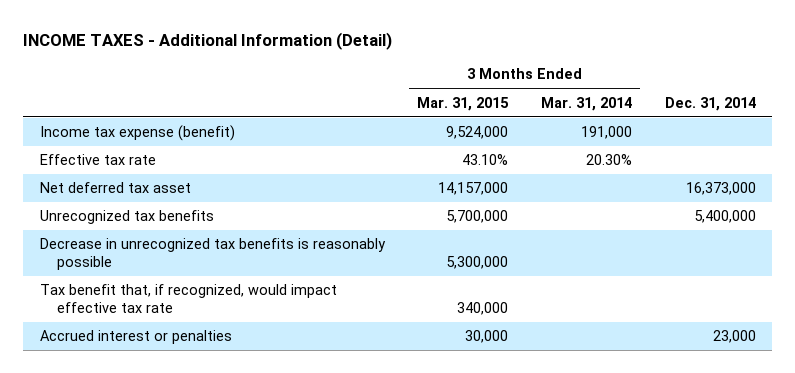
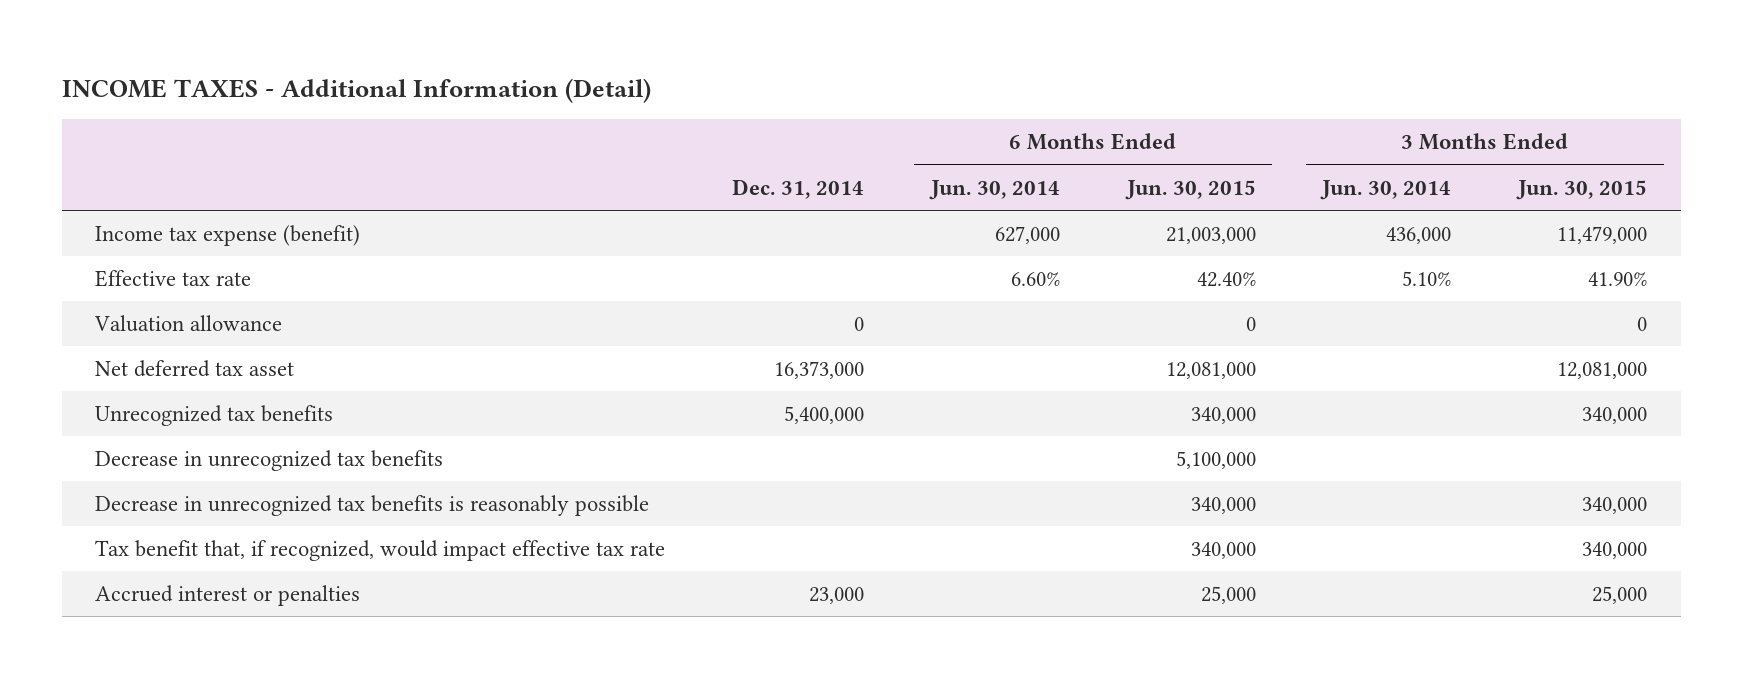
- | 3 Months Ended Mar. 31, 2015 | 3 Months Ended Mar. 31, 2014 | Dec. 31, 2014
+ | Dec. 31, 2014 | 6 Months Ended Jun. 30, 2014 | 6 Months Ended Jun. 30, 2015 | 3 Months Ended Jun. 30, 2014 | 3 Months Ended Jun. 30, 2015
+ Valuation allowance | 0 | | 0 | | 0
+ Decrease in unrecognized tax benefits | | | 5,100,000 | |

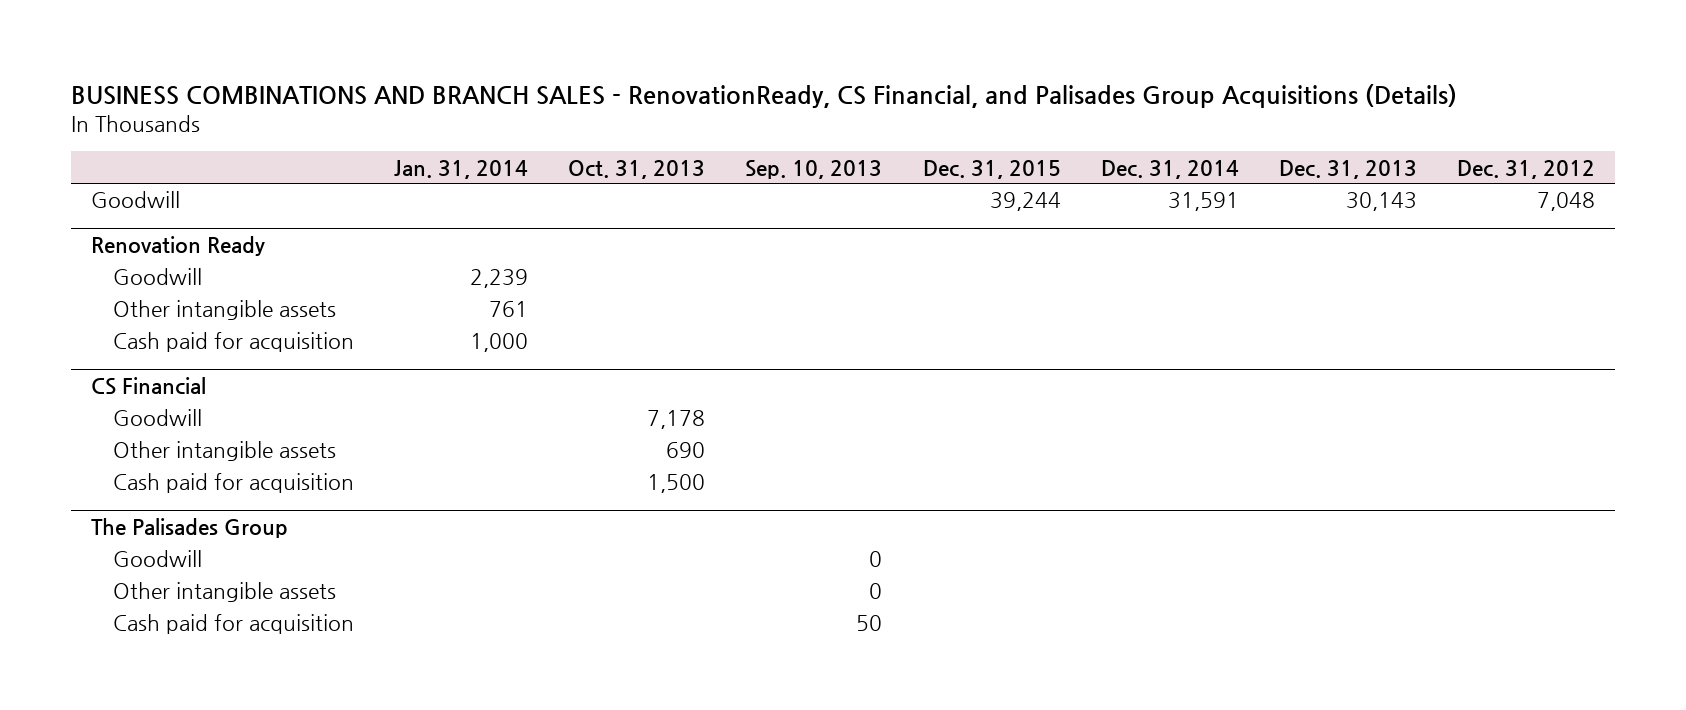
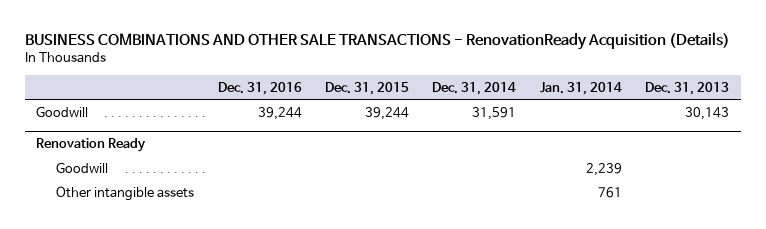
- BUSINESS COMBINATIONS AND BRANCH SALES - RenovationReady, CS Financial, and Palisades Group Acquisitions (Details)
+ BUSINESS COMBINATIONS AND OTHER SALE TRANSACTIONS - RenovationReady Acquisition (Details)
- | Jan. 31, 2014 | Oct. 31, 2013 | Sep. 10, 2013 | Dec. 31, 2015 | Dec. 31, 2014 | Dec. 31, 2013 | Dec. 31, 2012
+ | Dec. 31, 2016 | Dec. 31, 2015 | Dec. 31, 2014 | Jan. 31, 2014 | Dec. 31, 2013
@ Renovation Ready
- Cash paid for acquisition | 1,000 | | | | | |
- CS Financial
- Goodwill | | 7,178 | | | | |
- Other intangible assets | | 690 | | | | |
- Cash paid for acquisition | | 1,500 | | | | |
- The Palisades Group
- Goodwill | | | 0 | | | |
- Other intangible assets | | | 0 | | | |
- Cash paid for acquisition | | | 50 | | | |

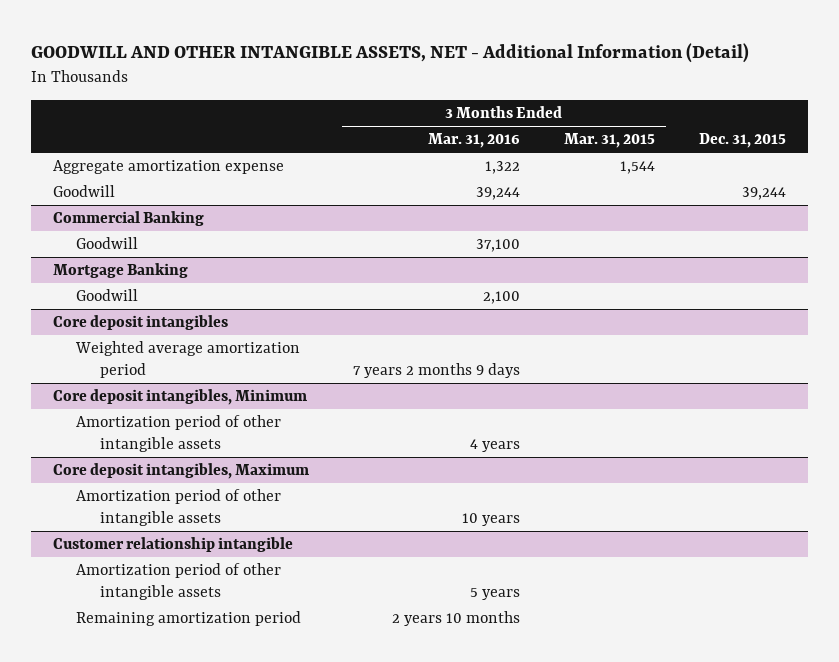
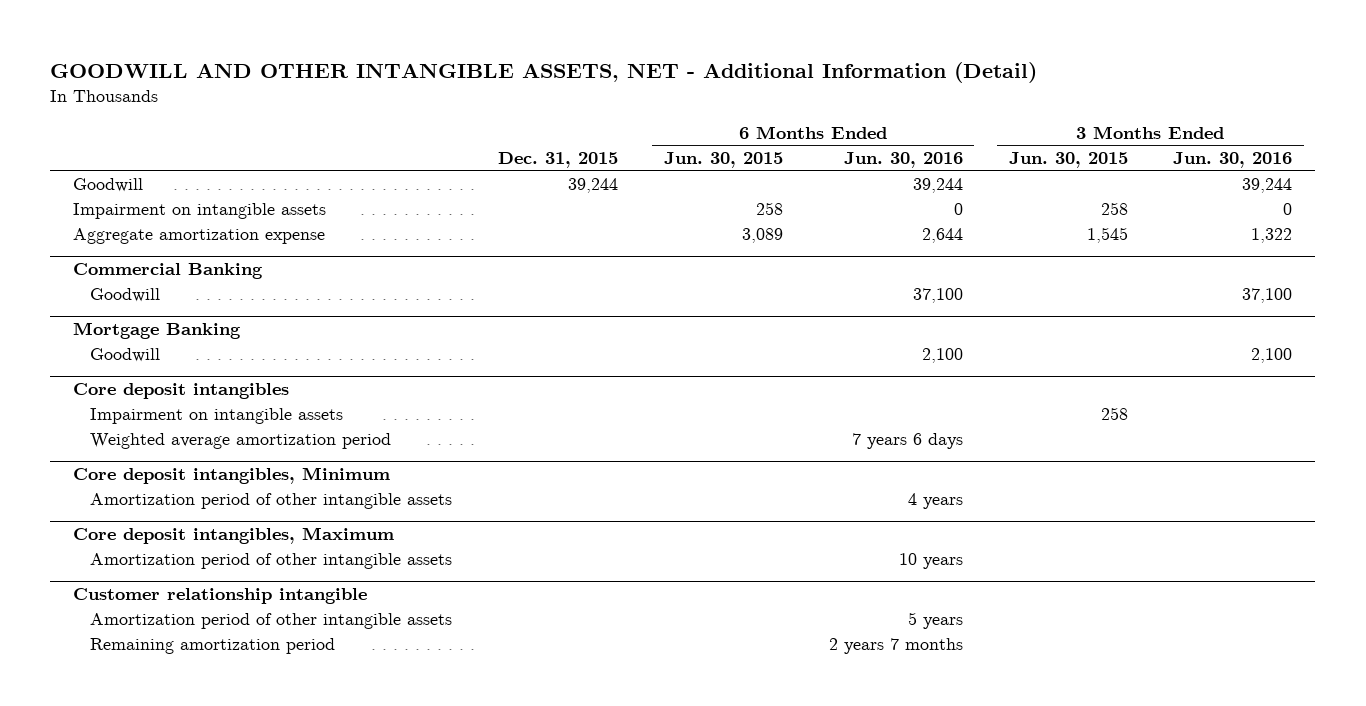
- | 3 Months Ended Mar. 31, 2016 | 3 Months Ended Mar. 31, 2015 | Dec. 31, 2015
+ | Dec. 31, 2015 | 6 Months Ended Jun. 30, 2015 | 6 Months Ended Jun. 30, 2016 | 3 Months Ended Jun. 30, 2015 | 3 Months Ended Jun. 30, 2016
+ Impairment on intangible assets | | 258 | 0 | 258 | 0
moved down: Aggregate amortization expense | | 3,089 | 2,644 | 1,545 | 1,322
@ Core deposit intangibles
+ Impairment on intangible assets | | | | 258 |

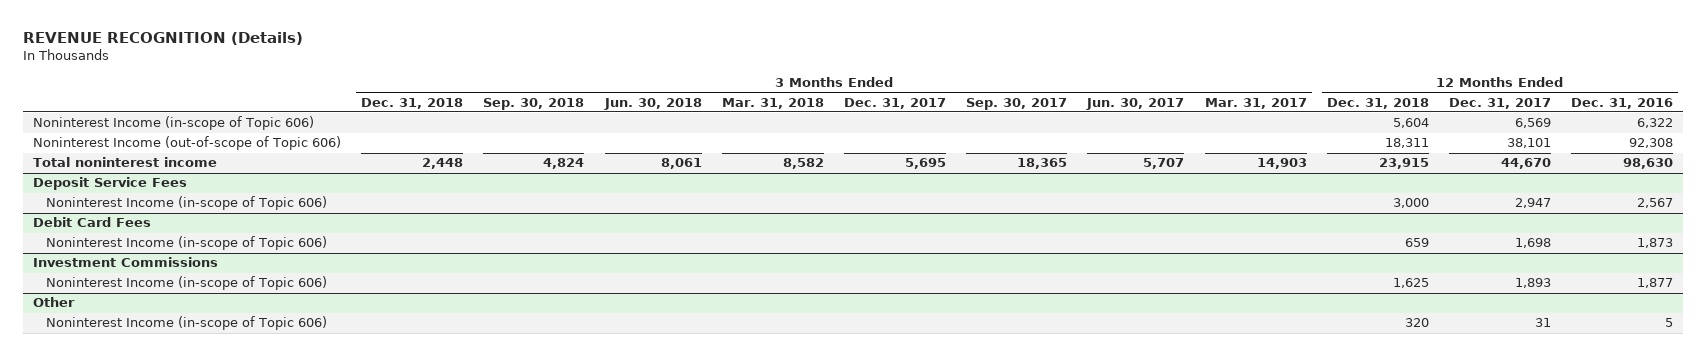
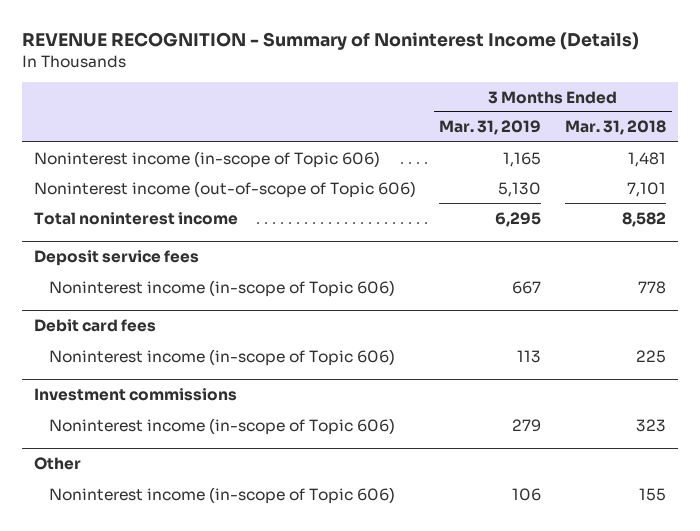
- REVENUE RECOGNITION (Details)
+ REVENUE RECOGNITION - Summary of Noninterest Income (Details)
- | 3 Months Ended Dec. 31, 2018 | 3 Months Ended Sep. 30, 2018 | 3 Months Ended Jun. 30, 2018 | 3 Months Ended Mar. 31, 2018 | 3 Months Ended Dec. 31, 2017 | 3 Months Ended Sep. 30, 2017 | 3 Months Ended Jun. 30, 2017 | 3 Months Ended Mar. 31, 2017 | 12 Months Ended Dec. 31, 2018 | 12 Months Ended Dec. 31, 2017 | 12 Months Ended Dec. 31, 2016
+ | 3 Months Ended Mar. 31, 2019 | 3 Months Ended Mar. 31, 2018
- Noninterest Income (in-scope of Topic 606) | | | | | | | | | 5,604 | 6,569 | 6,322
- Noninterest Income (out-of-scope of Topic 606) | | | | | | | | | 18,311 | 38,101 | 92,308
+ Noninterest income (in-scope of Topic 606) | 1,165 | 1,481
+ Noninterest income (out-of-scope of Topic 606) | 5,130 | 7,101
- Deposit Service Fees
- Noninterest Income (in-scope of Topic 606) | | | | | | | | | 3,000 | 2,947 | 2,567
- Debit Card Fees
- Noninterest Income (in-scope of Topic 606) | | | | | | | | | 659 | 1,698 | 1,873
- Investment Commissions
- Noninterest Income (in-scope of Topic 606) | | | | | | | | | 1,625 | 1,893 | 1,877
+ Deposit service fees
+ Noninterest income (in-scope of Topic 606) | 667 | 778
+ Debit card fees
+ Noninterest income (in-scope of Topic 606) | 113 | 225
+ Investment commissions
+ Noninterest income (in-scope of Topic 606) | 279 | 323
@ Other
- Noninterest Income (in-scope of Topic 606) | | | | | | | | | 320 | 31 | 5
+ Noninterest income (in-scope of Topic 606) | 106 | 155

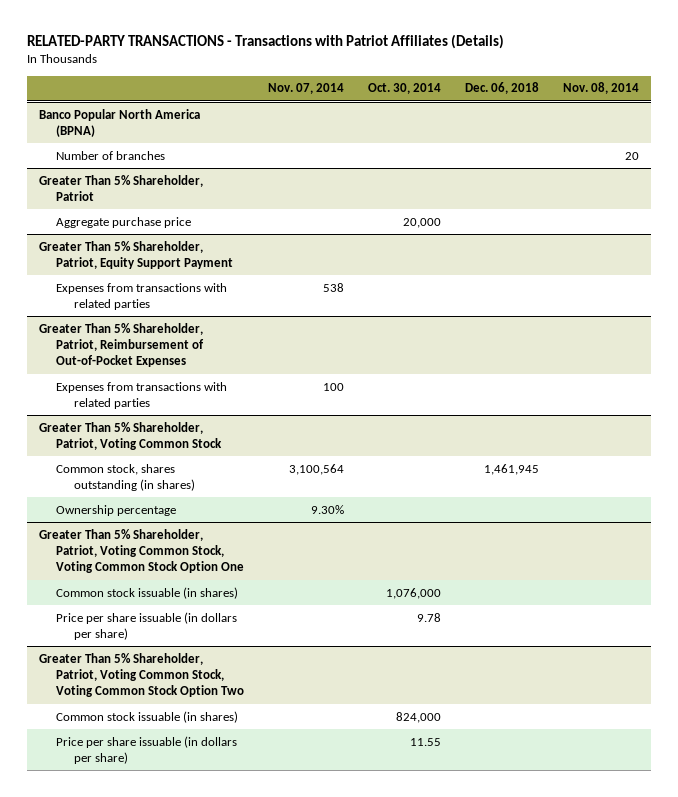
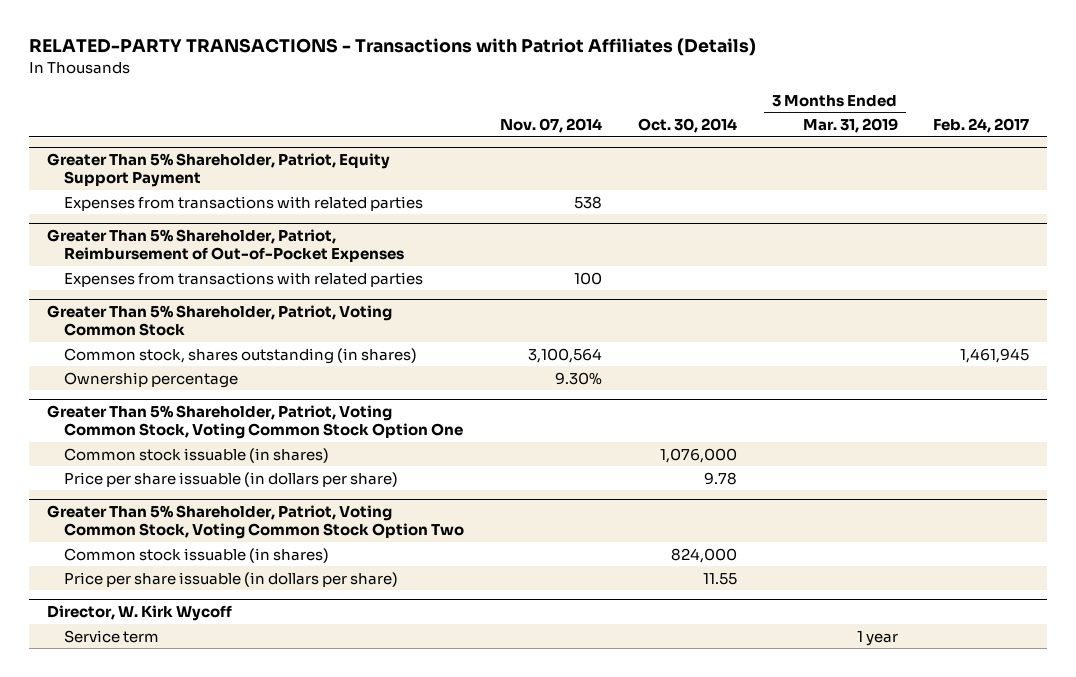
- | Nov. 07, 2014 | Oct. 30, 2014 | Dec. 06, 2018 | Nov. 08, 2014
+ | Nov. 07, 2014 | Oct. 30, 2014 | 3 Months Ended Mar. 31, 2019 | Feb. 24, 2017
- Banco Popular North America (BPNA)
- Number of branches | | | | 20
- Greater Than 5% Shareholder, Patriot
- Aggregate purchase price | | 20,000 | |
+ Director, W. Kirk Wycoff
+ Service term | | | 1 year |

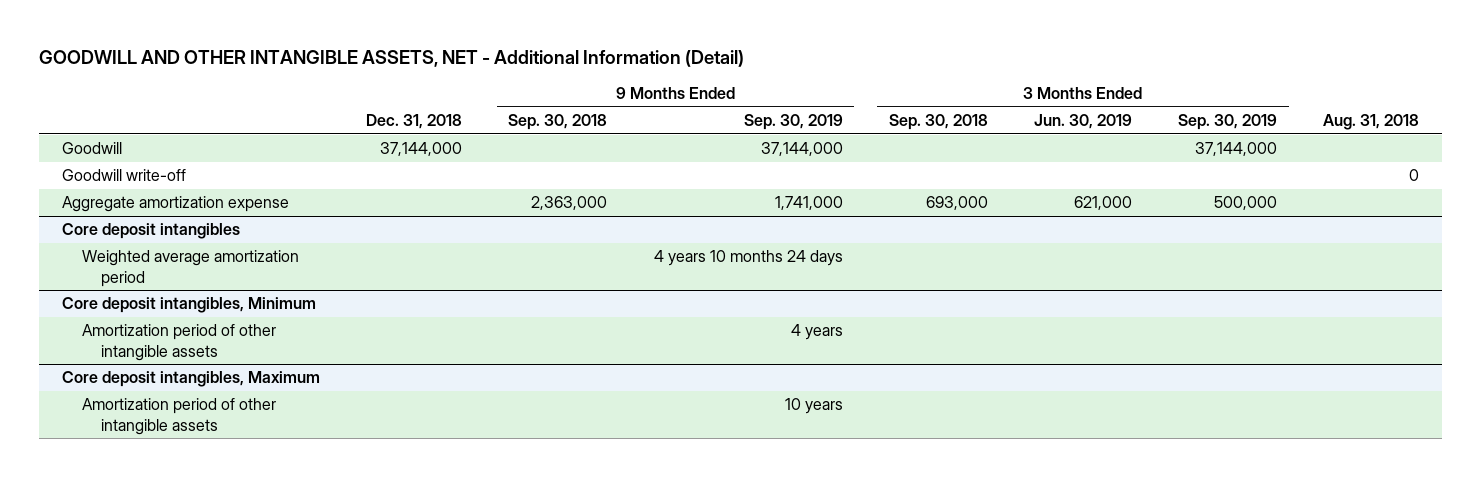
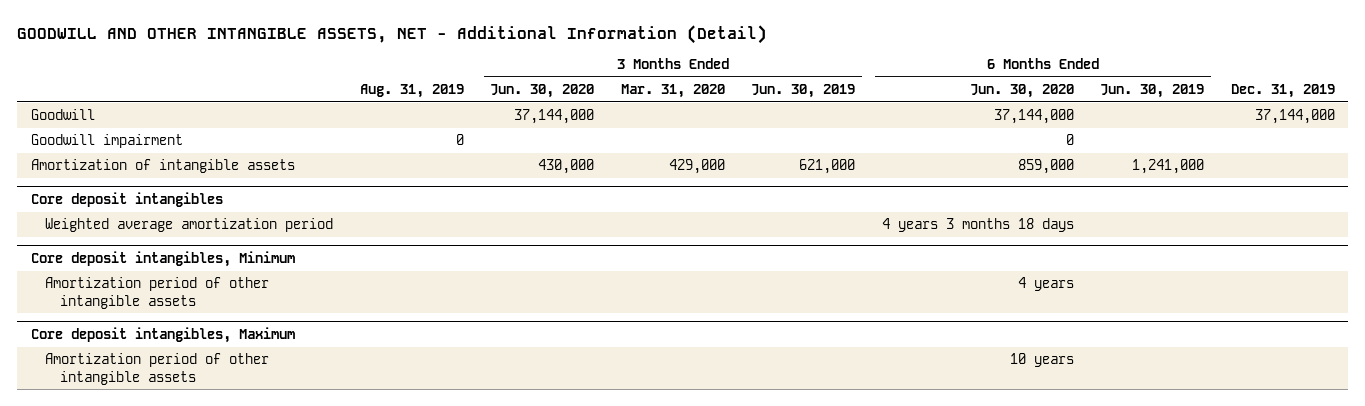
- | Dec. 31, 2018 | 9 Months Ended Sep. 30, 2018 | 9 Months Ended Sep. 30, 2019 | 3 Months Ended Sep. 30, 2018 | 3 Months Ended Jun. 30, 2019 | 3 Months Ended Sep. 30, 2019 | Aug. 31, 2018
+ | Aug. 31, 2019 | 3 Months Ended Jun. 30, 2020 | 3 Months Ended Mar. 31, 2020 | 3 Months Ended Jun. 30, 2019 | 6 Months Ended Jun. 30, 2020 | 6 Months Ended Jun. 30, 2019 | Dec. 31, 2019
- Goodwill write-off | | | | | | | 0
- Aggregate amortization expense | | 2,363,000 | 1,741,000 | 693,000 | 621,000 | 500,000 |
+ Goodwill impairment | 0 | | | | 0 | |
+ Amortization of intangible assets | | 430,000 | 429,000 | 621,000 | 859,000 | 1,241,000 |

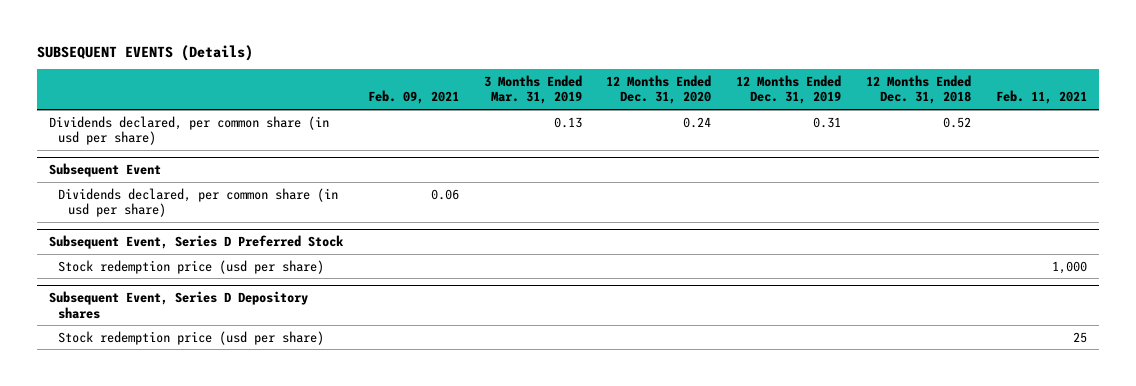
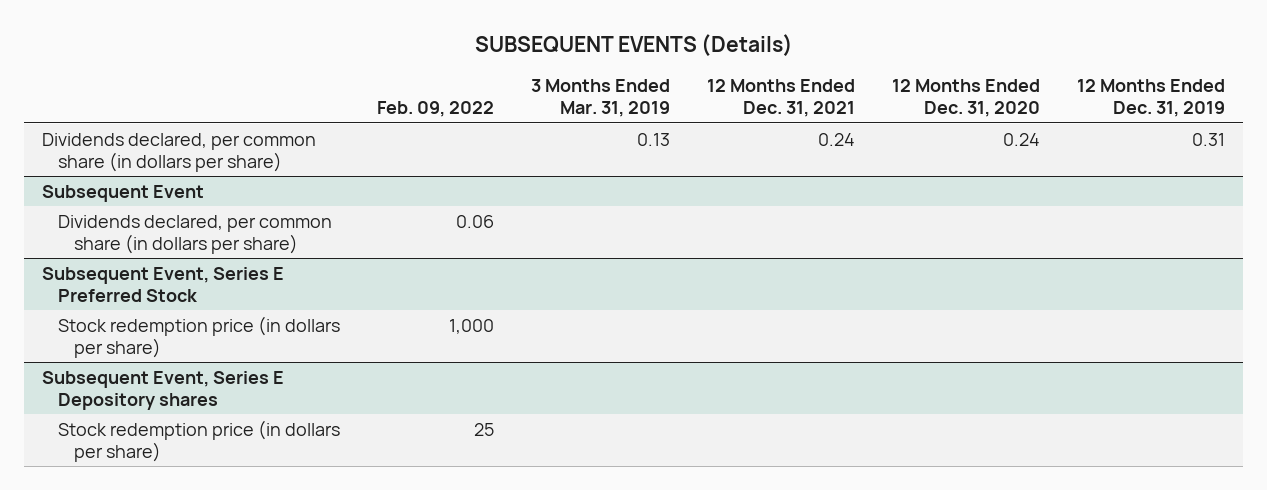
- | Feb. 09, 2021 | 3 Months Ended Mar. 31, 2019 | 12 Months Ended Dec. 31, 2020 | 12 Months Ended Dec. 31, 2019 | 12 Months Ended Dec. 31, 2018 | Feb. 11, 2021
+ | Feb. 09, 2022 | 3 Months Ended Mar. 31, 2019 | 12 Months Ended Dec. 31, 2021 | 12 Months Ended Dec. 31, 2020 | 12 Months Ended Dec. 31, 2019
- Dividends declared, per common share (in usd per share) | | 0.13 | 0.24 | 0.31 | 0.52 |
+ Dividends declared, per common share (in dollars per share) | | 0.13 | 0.24 | 0.24 | 0.31
@ Subsequent Event
- Dividends declared, per common share (in usd per share) | 0.06 | | | | |
- Subsequent Event, Series D Preferred Stock
- Stock redemption price (usd per share) | | | | | | 1,000
- Subsequent Event, Series D Depository shares
- Stock redemption price (usd per share) | | | | | | 25
@ Subsequent Event
+ Dividends declared, per common share (in dollars per share) | 0.06 | | | |
+ Subsequent Event, Series E Preferred Stock
+ Stock redemption price (in dollars per share) | 1,000 | | | |
+ Subsequent Event, Series E Depository shares
+ Stock redemption price (in dollars per share) | 25 | | | |

